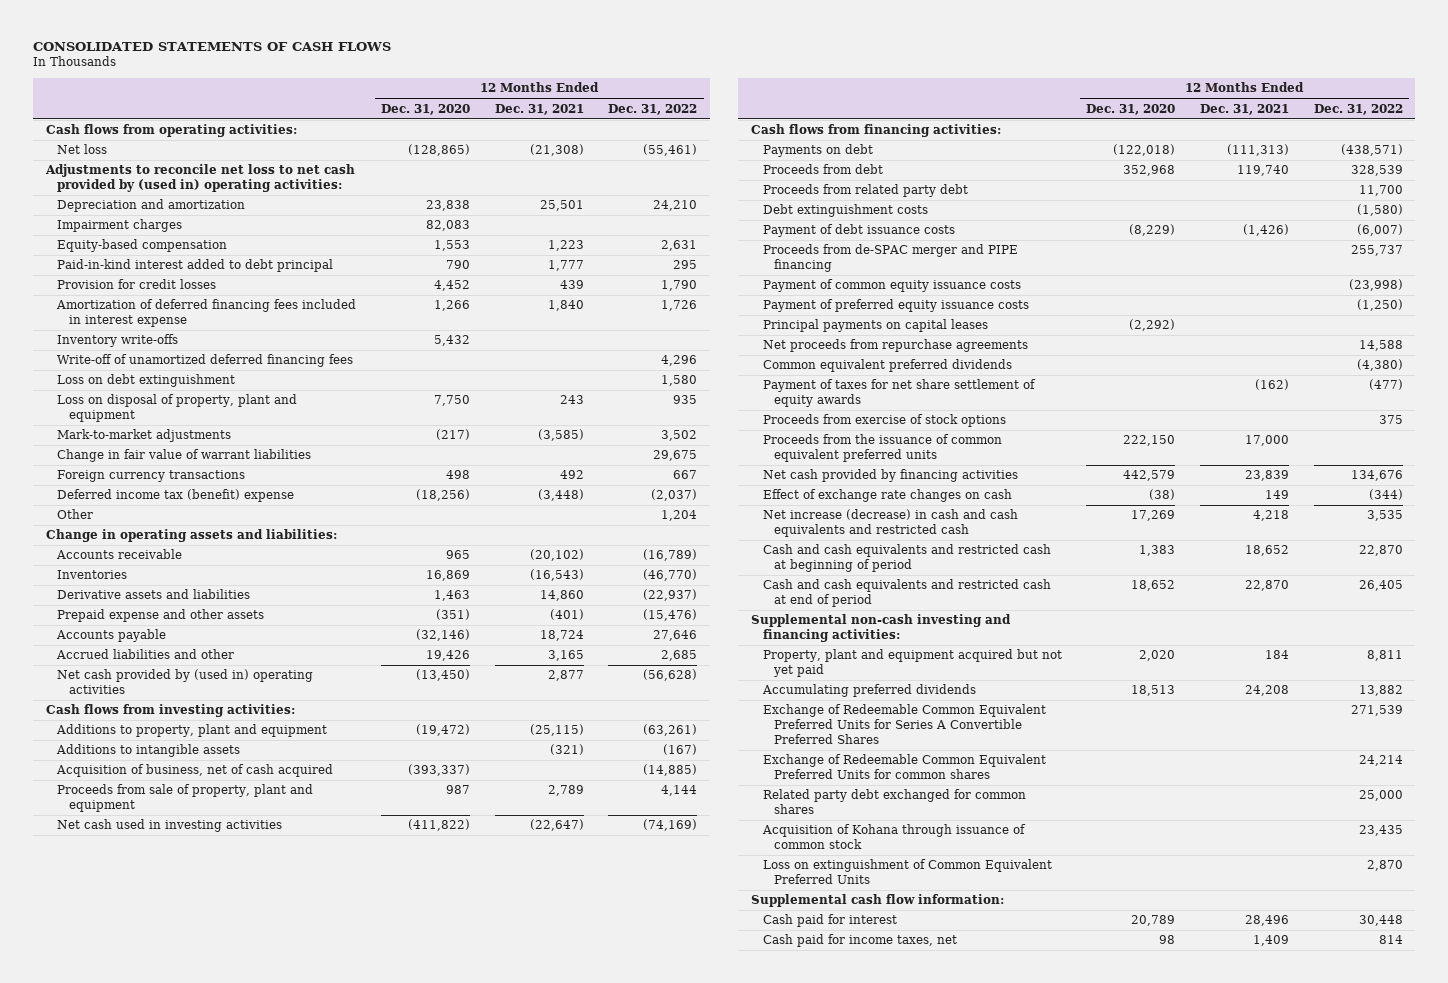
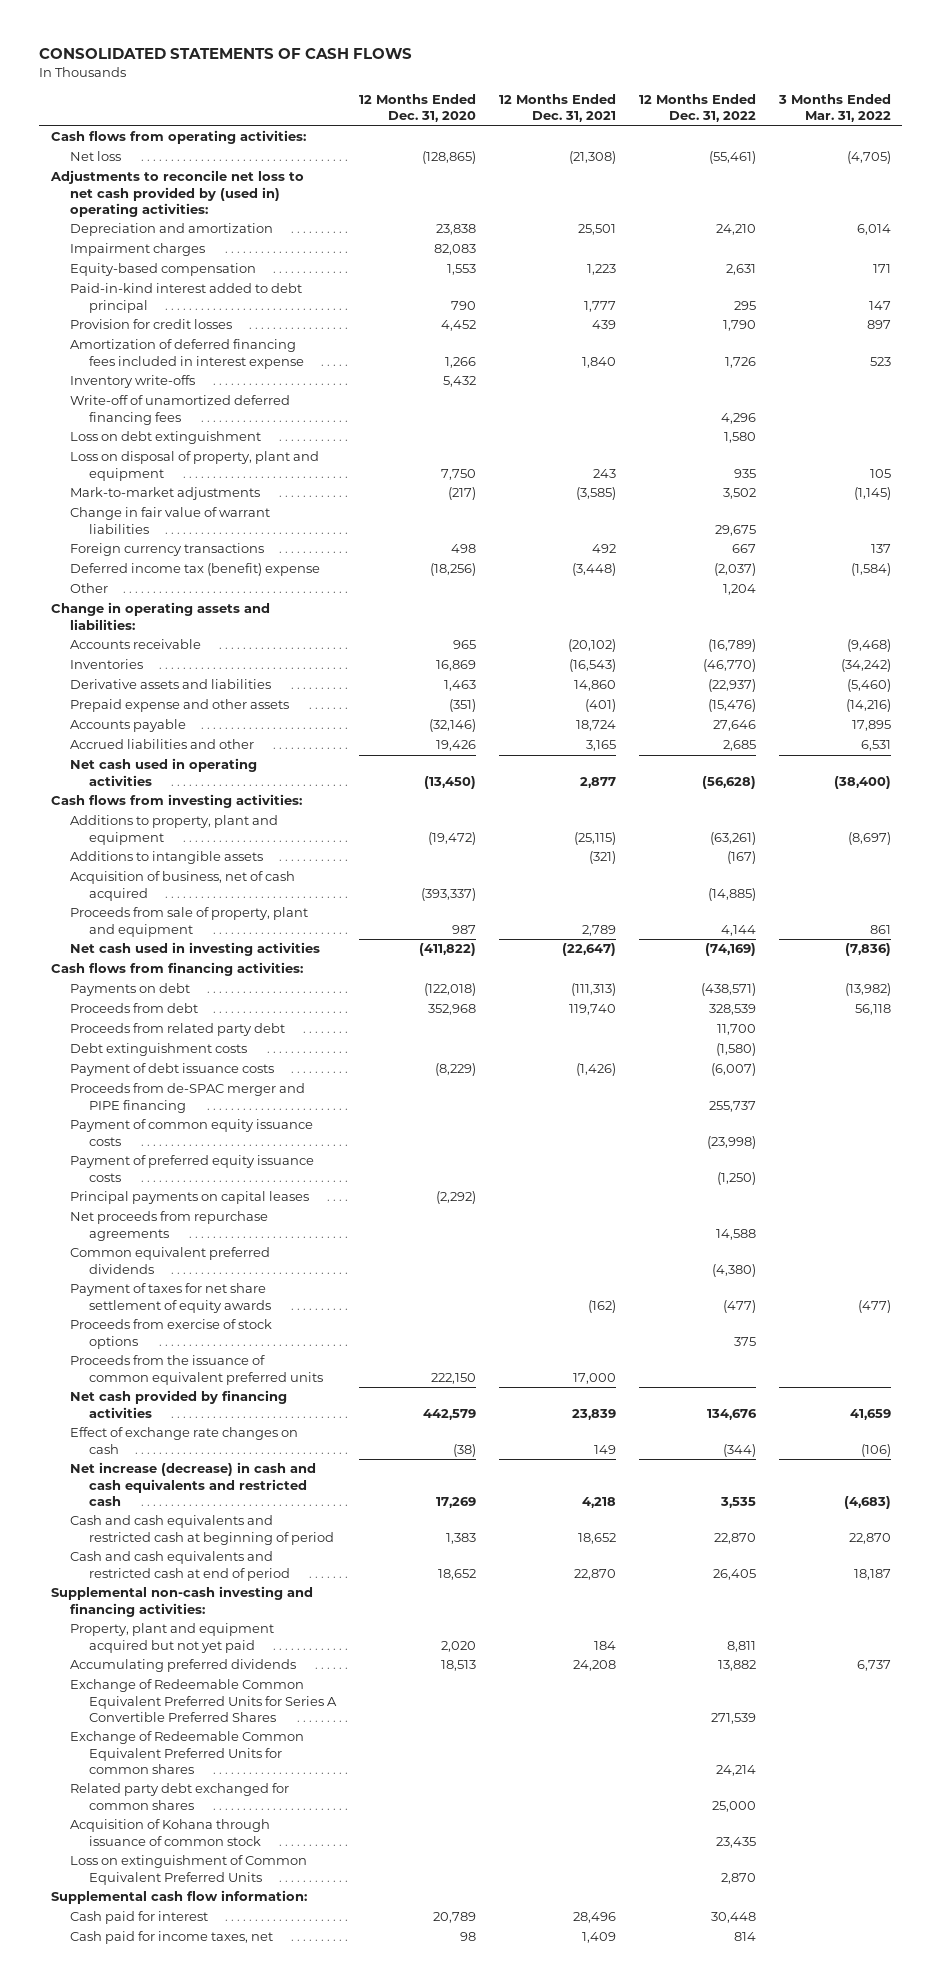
- | 12 Months Ended Dec. 31, 2020 | 12 Months Ended Dec. 31, 2021 | 12 Months Ended Dec. 31, 2022
+ | 12 Months Ended Dec. 31, 2020 | 12 Months Ended Dec. 31, 2021 | 12 Months Ended Dec. 31, 2022 | 3 Months Ended Mar. 31, 2022
- Net cash provided by (used in) operating activities | (13,450) | 2,877 | (56,628)
+ Net cash used in operating activities | (13,450) | 2,877 | (56,628) | (38,400)

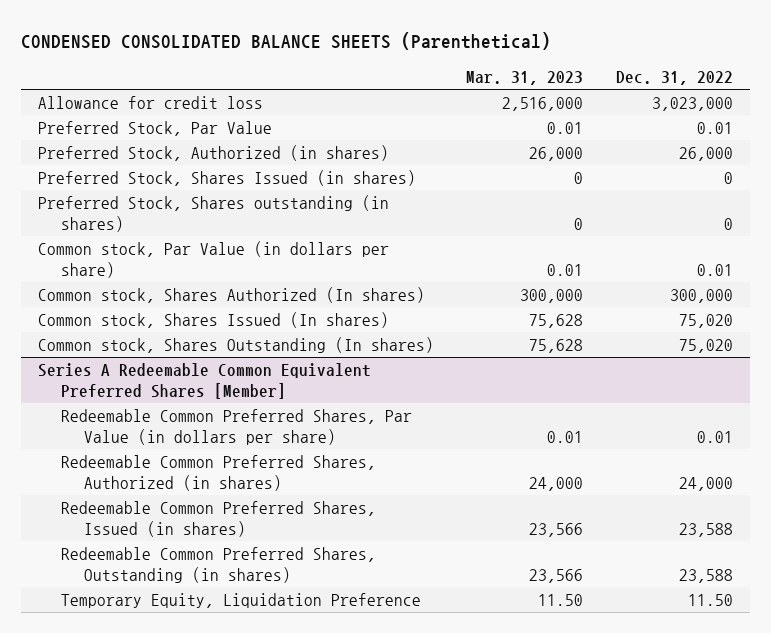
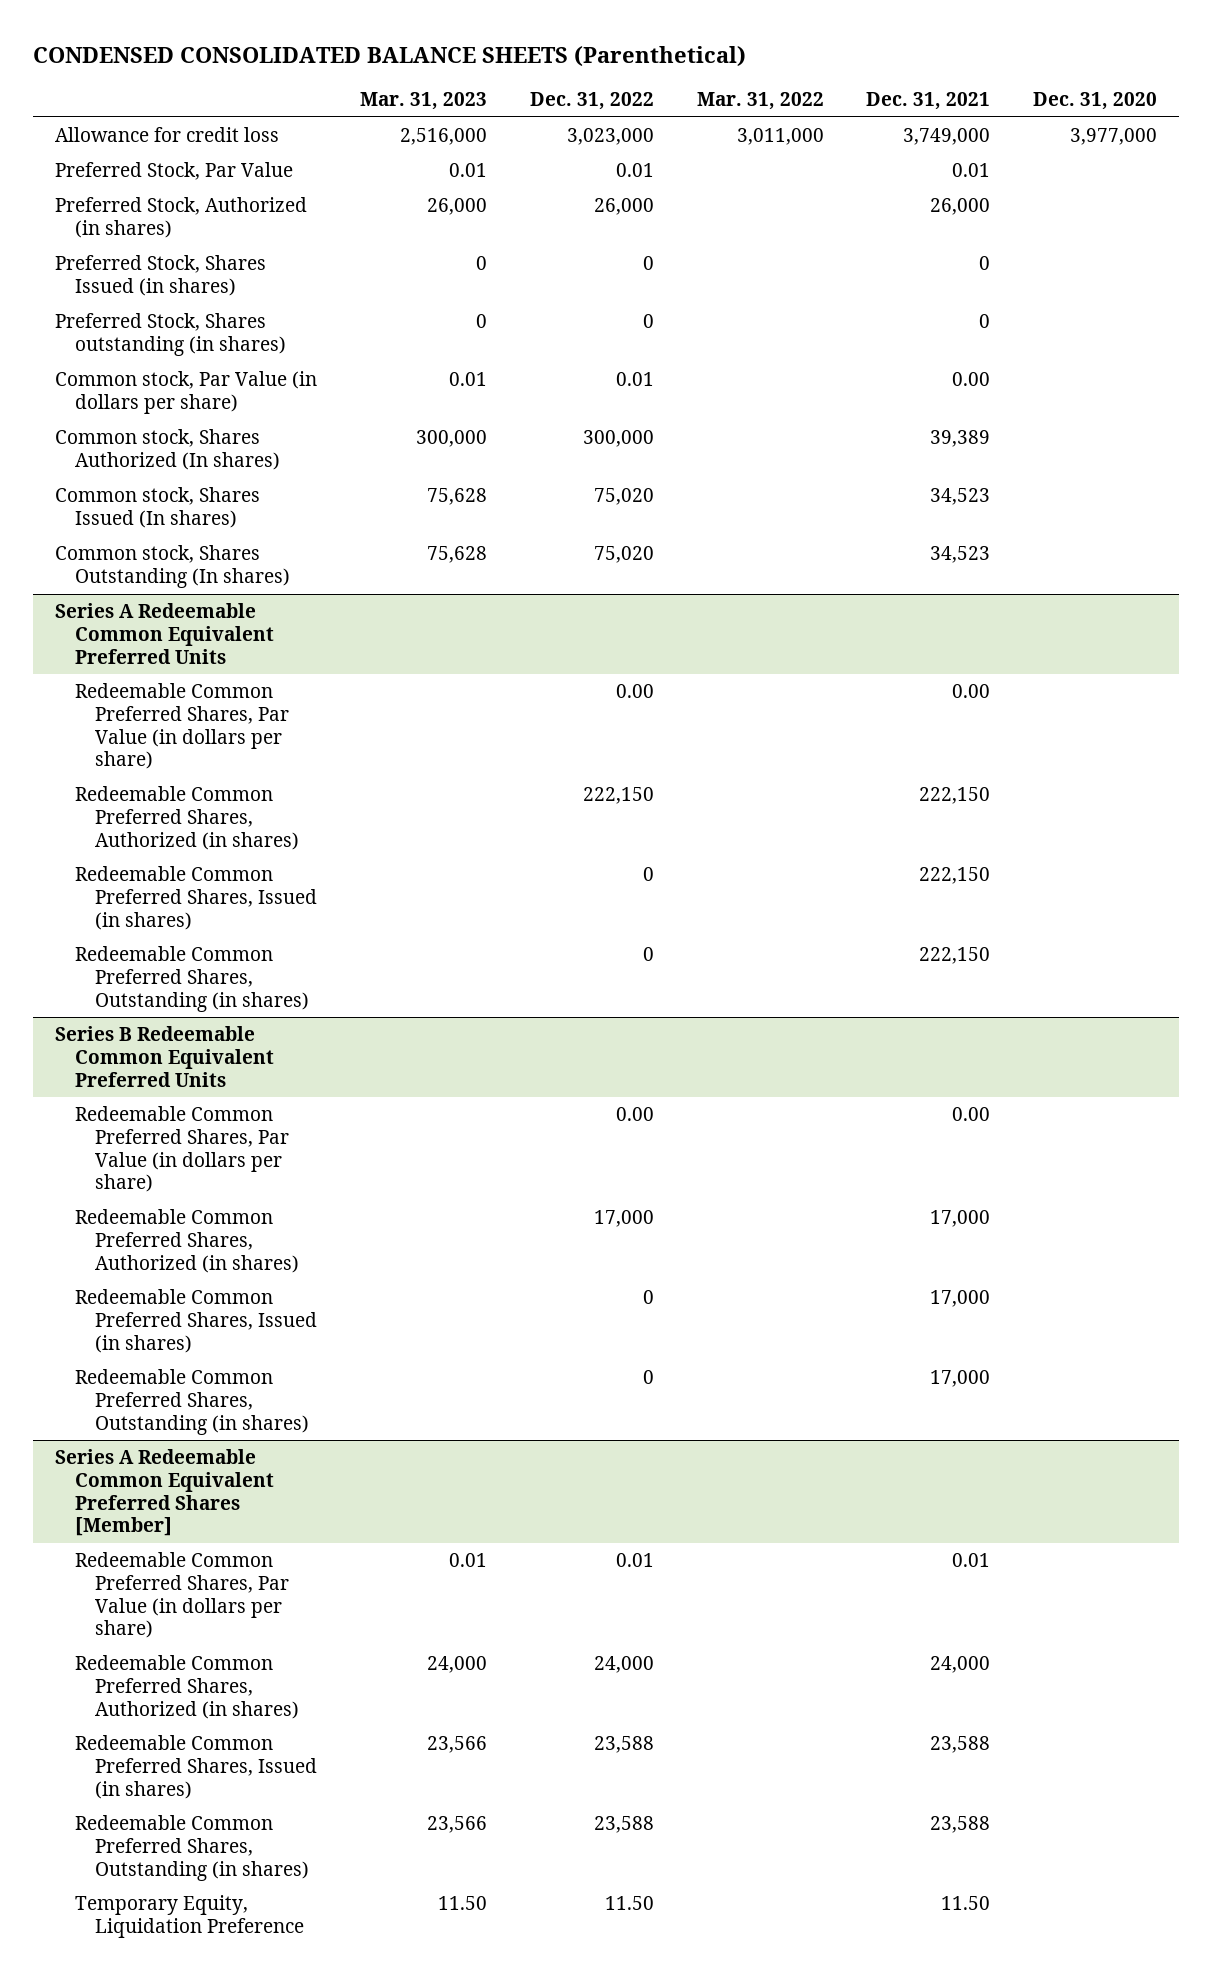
- | Mar. 31, 2023 | Dec. 31, 2022
+ | Mar. 31, 2023 | Dec. 31, 2022 | Mar. 31, 2022 | Dec. 31, 2021 | Dec. 31, 2020
+ Series A Redeemable Common Equivalent Preferred Units
+ Redeemable Common Preferred Shares, Par Value (in dollars per share) | | 0.00 | | 0.00 |
+ Redeemable Common Preferred Shares, Authorized (in shares) | | 222,150 | | 222,150 |
+ Redeemable Common Preferred Shares, Issued (in shares) | | 0 | | 222,150 |
+ Redeemable Common Preferred Shares, Outstanding (in shares) | | 0 | | 222,150 |
+ Series B Redeemable Common Equivalent Preferred Units
+ Redeemable Common Preferred Shares, Par Value (in dollars per share) | | 0.00 | | 0.00 |
+ Redeemable Common Preferred Shares, Authorized (in shares) | | 17,000 | | 17,000 |
+ Redeemable Common Preferred Shares, Issued (in shares) | | 0 | | 17,000 |
+ Redeemable Common Preferred Shares, Outstanding (in shares) | | 0 | | 17,000 |

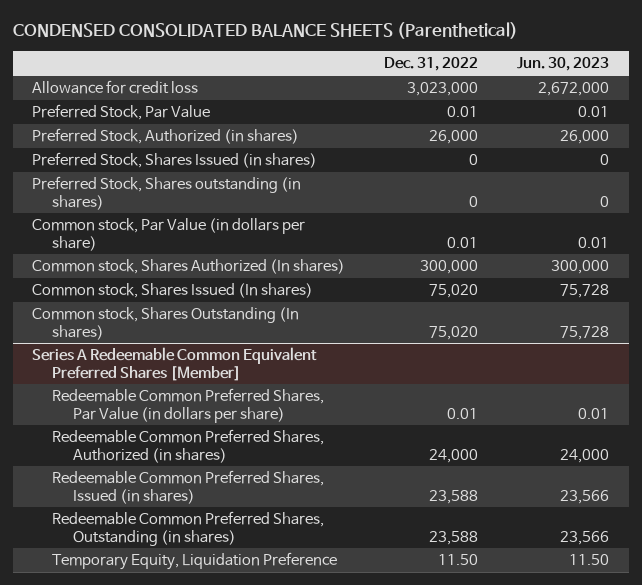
- | Mar. 31, 2023 | Dec. 31, 2022 | Mar. 31, 2022 | Dec. 31, 2021 | Dec. 31, 2020
+ | Dec. 31, 2022 | Jun. 30, 2023
- Series A Redeemable Common Equivalent Preferred Units
- Redeemable Common Preferred Shares, Par Value (in dollars per share) | | 0.00 | | 0.00 |
- Redeemable Common Preferred Shares, Authorized (in shares) | | 222,150 | | 222,150 |
- Redeemable Common Preferred Shares, Issued (in shares) | | 0 | | 222,150 |
- Redeemable Common Preferred Shares, Outstanding (in shares) | | 0 | | 222,150 |
- Series B Redeemable Common Equivalent Preferred Units
- Redeemable Common Preferred Shares, Par Value (in dollars per share) | | 0.00 | | 0.00 |
- Redeemable Common Preferred Shares, Authorized (in shares) | | 17,000 | | 17,000 |
- Redeemable Common Preferred Shares, Issued (in shares) | | 0 | | 17,000 |
- Redeemable Common Preferred Shares, Outstanding (in shares) | | 0 | | 17,000 |

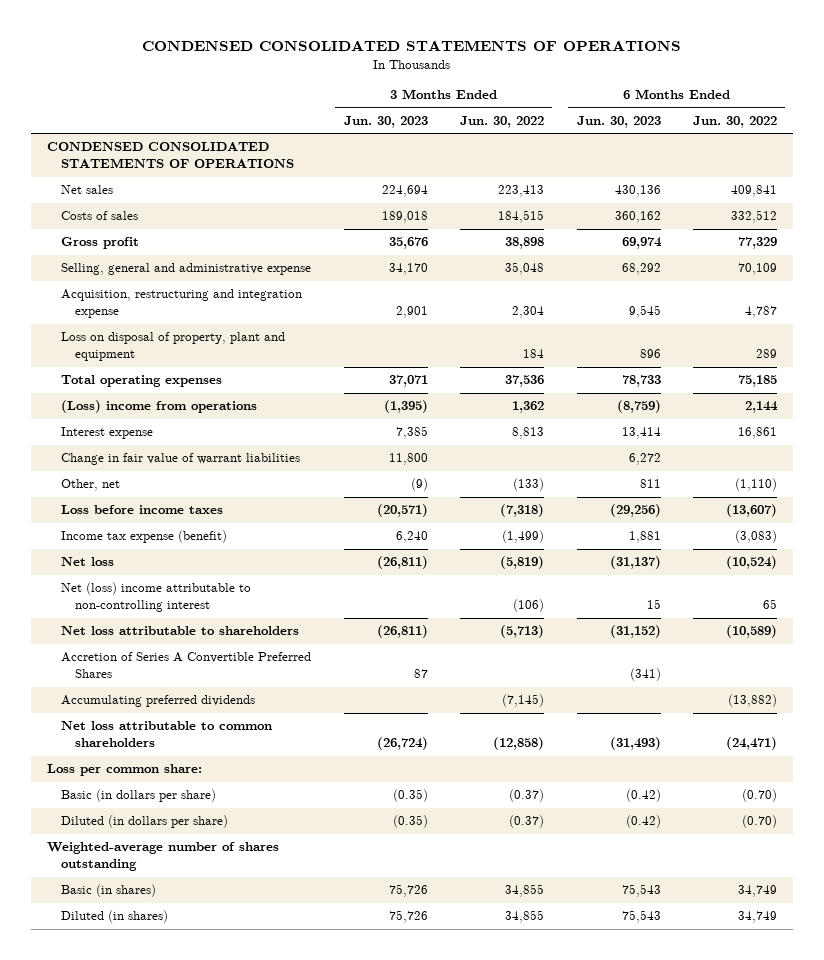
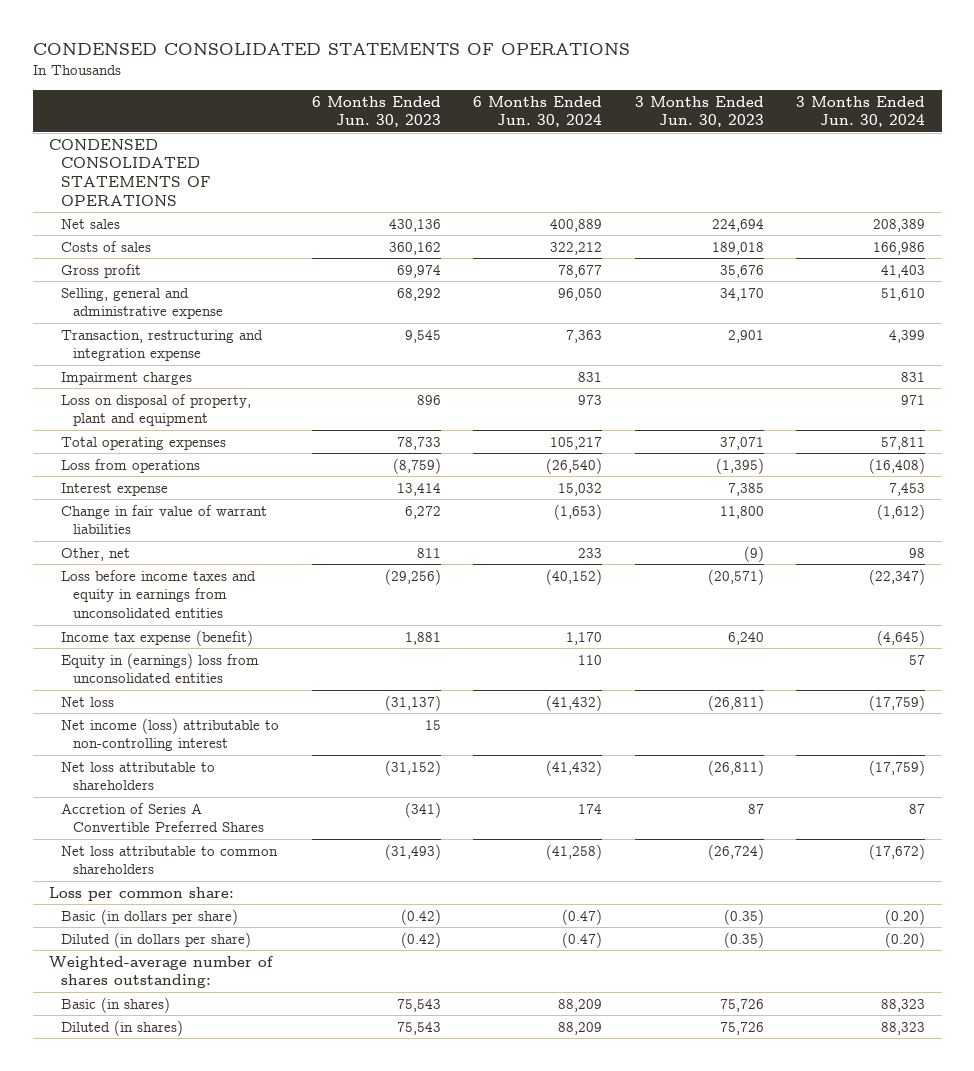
- | 3 Months Ended Jun. 30, 2023 | 3 Months Ended Jun. 30, 2022 | 6 Months Ended Jun. 30, 2023 | 6 Months Ended Jun. 30, 2022
+ | 6 Months Ended Jun. 30, 2023 | 6 Months Ended Jun. 30, 2024 | 3 Months Ended Jun. 30, 2023 | 3 Months Ended Jun. 30, 2024
- Acquisition, restructuring and integration expense | 2,901 | 2,304 | 9,545 | 4,787
+ Transaction, restructuring and integration expense | 9,545 | 7,363 | 2,901 | 4,399
+ Impairment charges | | 831 | | 831
- (Loss) income from operations | (1,395) | 1,362 | (8,759) | 2,144
+ Loss from operations | (8,759) | (26,540) | (1,395) | (16,408)
- Loss before income taxes | (20,571) | (7,318) | (29,256) | (13,607)
+ Loss before income taxes and equity in earnings from unconsolidated entities | (29,256) | (40,152) | (20,571) | (22,347)
+ Equity in (earnings) loss from unconsolidated entities | | 110 | | 57
- Net (loss) income attributable to non-controlling interest | | (106) | 15 | 65
+ Net income (loss) attributable to non-controlling interest | 15 | | |
- Accumulating preferred dividends | | (7,145) | | (13,882)
- Weighted-average number of shares outstanding
+ Weighted-average number of shares outstanding:

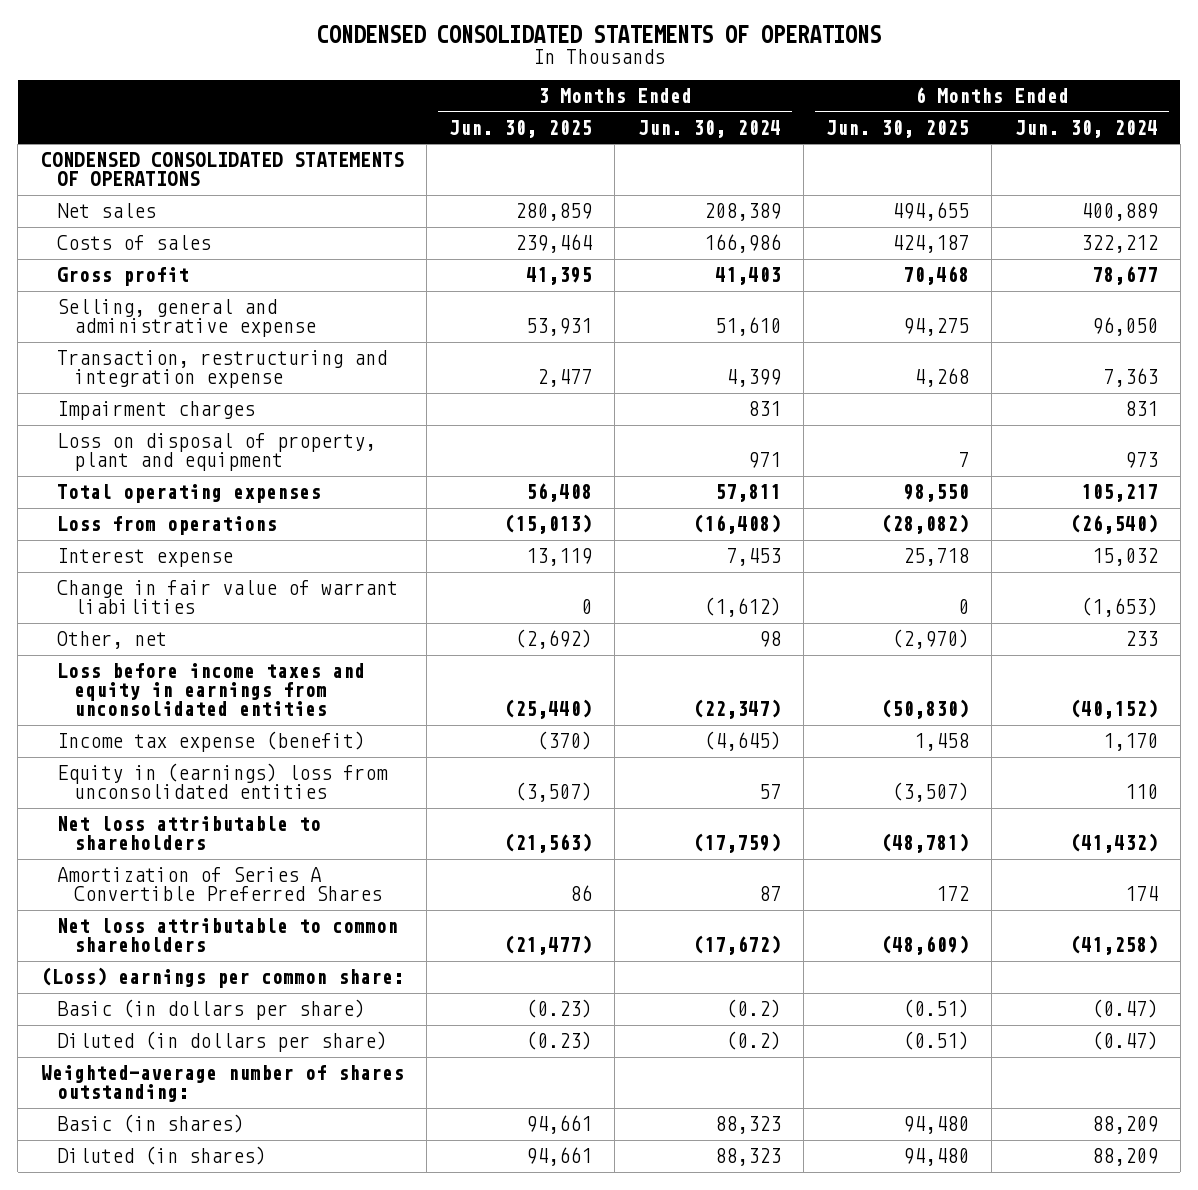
- | 6 Months Ended Jun. 30, 2023 | 6 Months Ended Jun. 30, 2024 | 3 Months Ended Jun. 30, 2023 | 3 Months Ended Jun. 30, 2024
+ | 3 Months Ended Jun. 30, 2025 | 3 Months Ended Jun. 30, 2024 | 6 Months Ended Jun. 30, 2025 | 6 Months Ended Jun. 30, 2024
- Net loss | (31,137) | (41,432) | (26,811) | (17,759)
- Net income (loss) attributable to non-controlling interest | 15 | | |
- Accretion of Series A Convertible Preferred Shares | (341) | 174 | 87 | 87
+ Amortization of Series A Convertible Preferred Shares | 86 | 87 | 172 | 174
- Loss per common share:
- Basic (in dollars per share) | (0.42) | (0.47) | (0.35) | (0.20)
- Diluted (in dollars per share) | (0.42) | (0.47) | (0.35) | (0.20)
+ (Loss) earnings per common share:
+ Basic (in dollars per share) | (0.23) | (0.2) | (0.51) | (0.47)
+ Diluted (in dollars per share) | (0.23) | (0.2) | (0.51) | (0.47)

